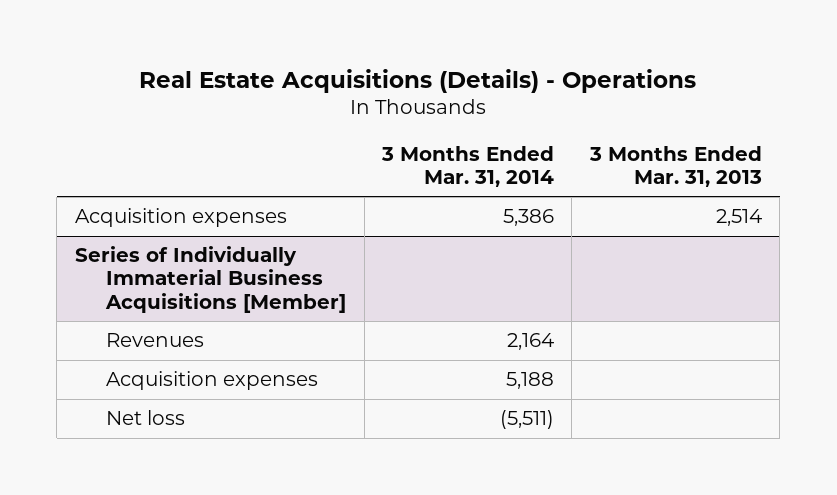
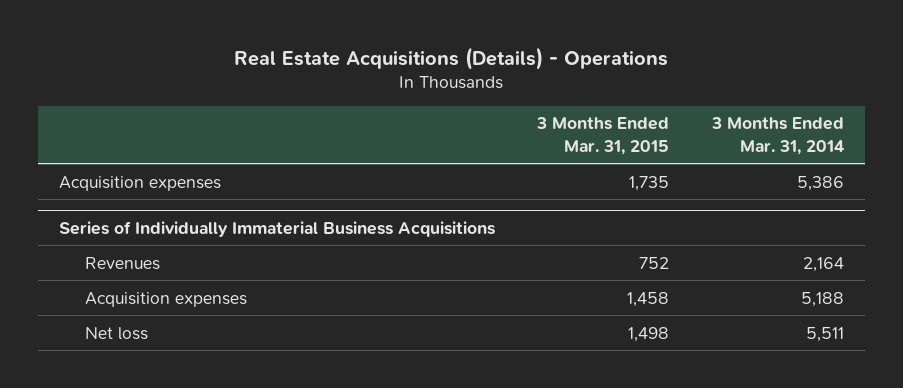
- | 3 Months Ended Mar. 31, 2014 | 3 Months Ended Mar. 31, 2013
+ | 3 Months Ended Mar. 31, 2015 | 3 Months Ended Mar. 31, 2014
- Series of Individually Immaterial Business Acquisitions [Member]
+ Series of Individually Immaterial Business Acquisitions
- Net loss | (5,511) |
+ Net loss | 1,498 | 5,511

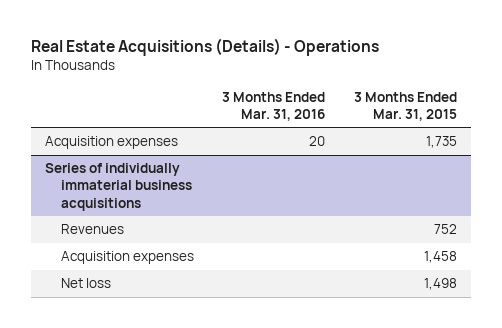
- | 3 Months Ended Mar. 31, 2015 | 3 Months Ended Mar. 31, 2014
+ | 3 Months Ended Mar. 31, 2016 | 3 Months Ended Mar. 31, 2015
- Series of Individually Immaterial Business Acquisitions
+ Series of individually immaterial business acquisitions

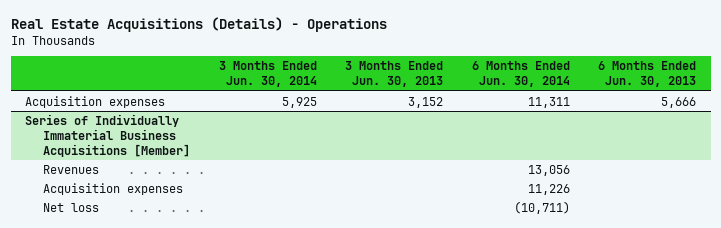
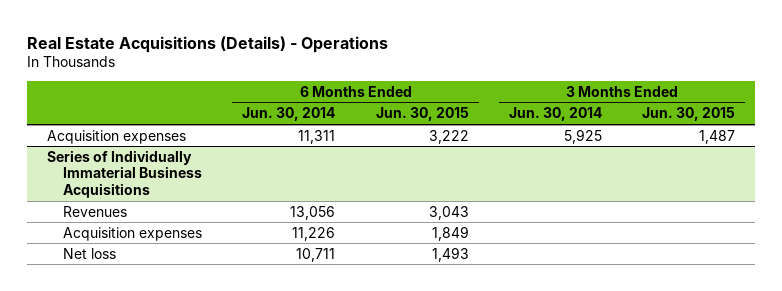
- | 3 Months Ended Jun. 30, 2014 | 3 Months Ended Jun. 30, 2013 | 6 Months Ended Jun. 30, 2014 | 6 Months Ended Jun. 30, 2013
+ | 6 Months Ended Jun. 30, 2014 | 6 Months Ended Jun. 30, 2015 | 3 Months Ended Jun. 30, 2014 | 3 Months Ended Jun. 30, 2015
- Series of Individually Immaterial Business Acquisitions [Member]
+ Series of Individually Immaterial Business Acquisitions
- Net loss | | | (10,711) |
+ Net loss | 10,711 | 1,493 | |

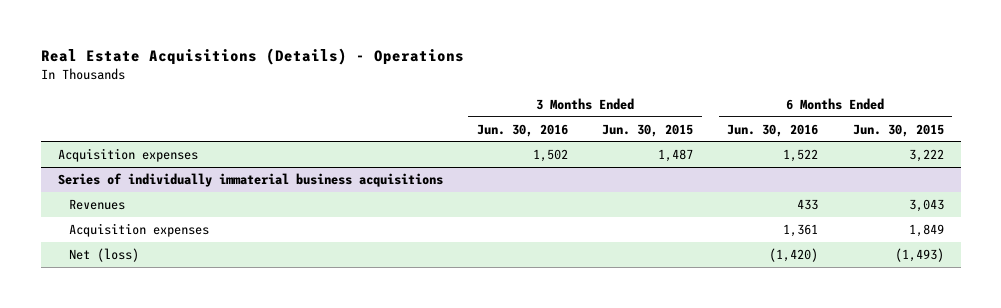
- | 6 Months Ended Jun. 30, 2014 | 6 Months Ended Jun. 30, 2015 | 3 Months Ended Jun. 30, 2014 | 3 Months Ended Jun. 30, 2015
+ | 3 Months Ended Jun. 30, 2016 | 3 Months Ended Jun. 30, 2015 | 6 Months Ended Jun. 30, 2016 | 6 Months Ended Jun. 30, 2015
- Series of Individually Immaterial Business Acquisitions
+ Series of individually immaterial business acquisitions
- Net loss | 10,711 | 1,493 | |
+ Net (loss) | | | (1,420) | (1,493)

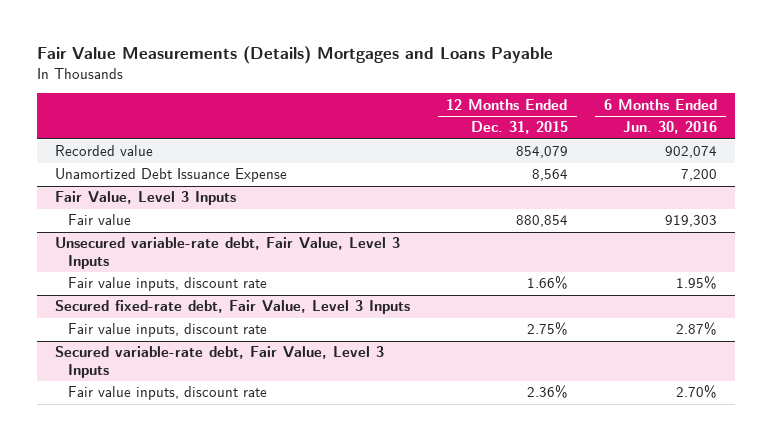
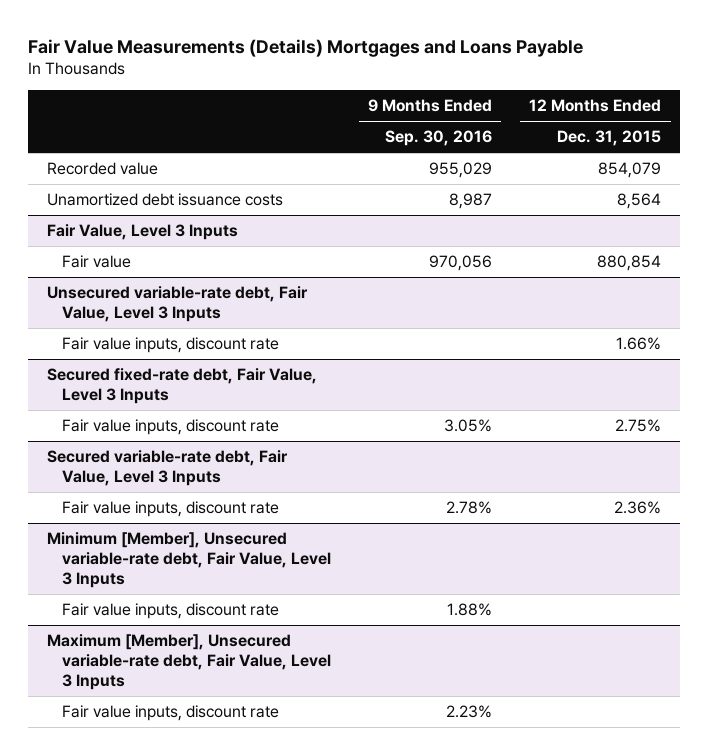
- | 12 Months Ended Dec. 31, 2015 | 6 Months Ended Jun. 30, 2016
+ | 9 Months Ended Sep. 30, 2016 | 12 Months Ended Dec. 31, 2015
- Unamortized Debt Issuance Expense | 8,564 | 7,200
+ Unamortized debt issuance costs | 8,987 | 8,564
+ Minimum [Member], Unsecured variable-rate debt, Fair Value, Level 3 Inputs
+ Fair value inputs, discount rate | 1.88% |
+ Maximum [Member], Unsecured variable-rate debt, Fair Value, Level 3 Inputs
+ Fair value inputs, discount rate | 2.23% |

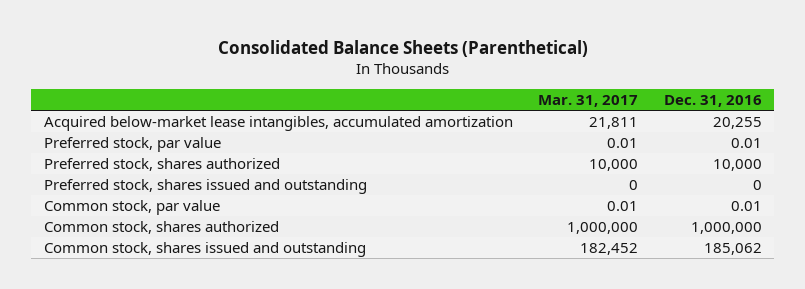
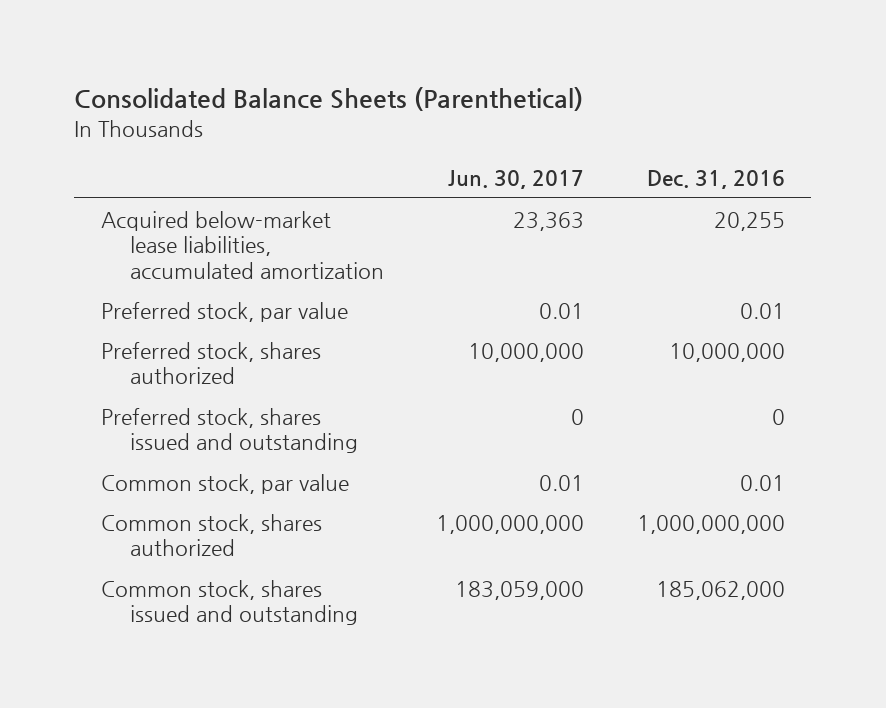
- | Mar. 31, 2017 | Dec. 31, 2016
+ | Jun. 30, 2017 | Dec. 31, 2016
- Acquired below-market lease intangibles, accumulated amortization | 21,811 | 20,255
+ Acquired below-market lease liabilities, accumulated amortization | 23,363 | 20,255
- Preferred stock, shares authorized | 10,000 | 10,000
+ Preferred stock, shares authorized | 10,000,000 | 10,000,000
- Common stock, shares authorized | 1,000,000 | 1,000,000
- Common stock, shares issued and outstanding | 182,452 | 185,062
+ Common stock, shares authorized | 1,000,000,000 | 1,000,000,000
+ Common stock, shares issued and outstanding | 183,059,000 | 185,062,000

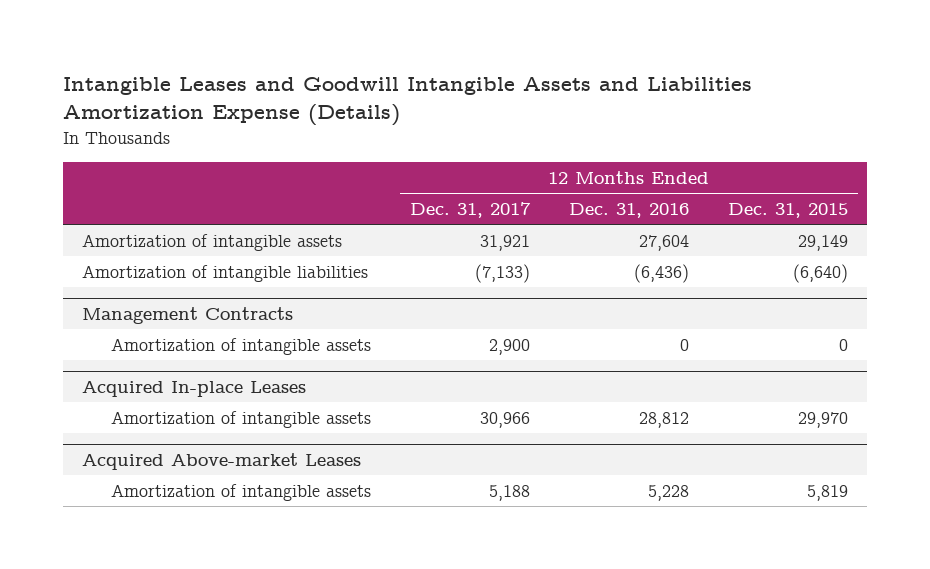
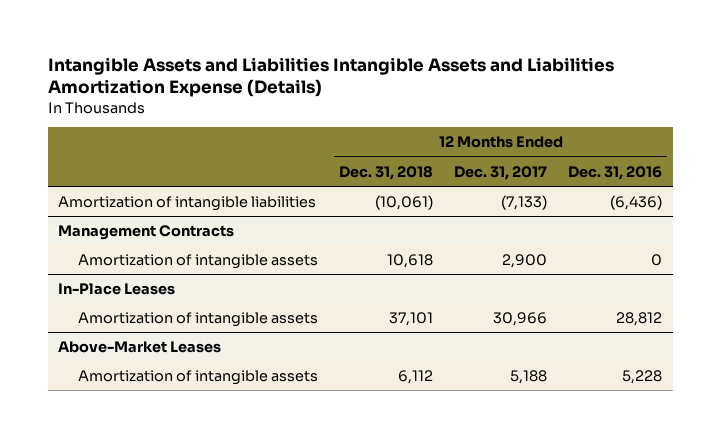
- Intangible Leases and Goodwill Intangible Assets and Liabilities Amortization Expense (Details)
+ Intangible Assets and Liabilities Intangible Assets and Liabilities Amortization Expense (Details)
- | 12 Months Ended Dec. 31, 2017 | 12 Months Ended Dec. 31, 2016 | 12 Months Ended Dec. 31, 2015
+ | 12 Months Ended Dec. 31, 2018 | 12 Months Ended Dec. 31, 2017 | 12 Months Ended Dec. 31, 2016
- Amortization of intangible assets | 31,921 | 27,604 | 29,149
- Acquired In-place Leases
+ In-Place Leases
- Acquired Above-market Leases
+ Above-Market Leases

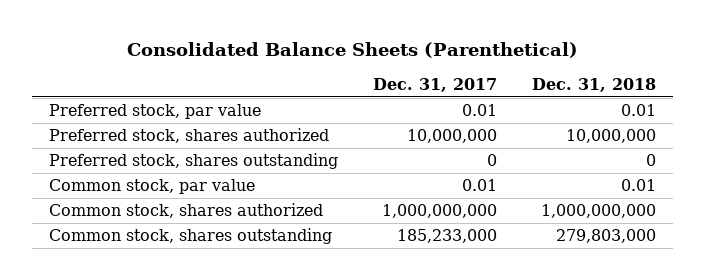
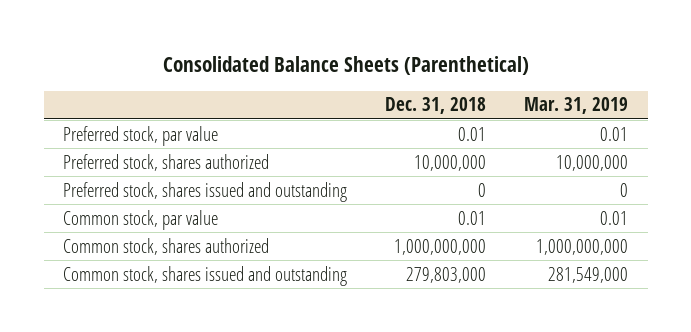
- | Dec. 31, 2017 | Dec. 31, 2018
+ | Dec. 31, 2018 | Mar. 31, 2019
- Preferred stock, shares outstanding | 0 | 0
+ Preferred stock, shares issued and outstanding | 0 | 0
- Common stock, shares outstanding | 185,233,000 | 279,803,000
+ Common stock, shares issued and outstanding | 279,803,000 | 281,549,000

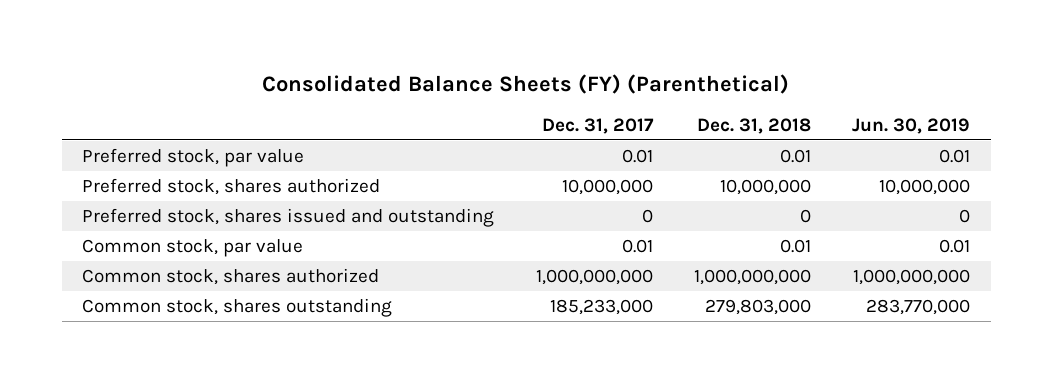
- Consolidated Balance Sheets (Parenthetical)
+ Consolidated Balance Sheets (FY) (Parenthetical)
- | Dec. 31, 2018 | Mar. 31, 2019
+ | Dec. 31, 2017 | Dec. 31, 2018 | Jun. 30, 2019
- Common stock, shares issued and outstanding | 279,803,000 | 281,549,000
+ Common stock, shares outstanding | 185,233,000 | 279,803,000 | 283,770,000

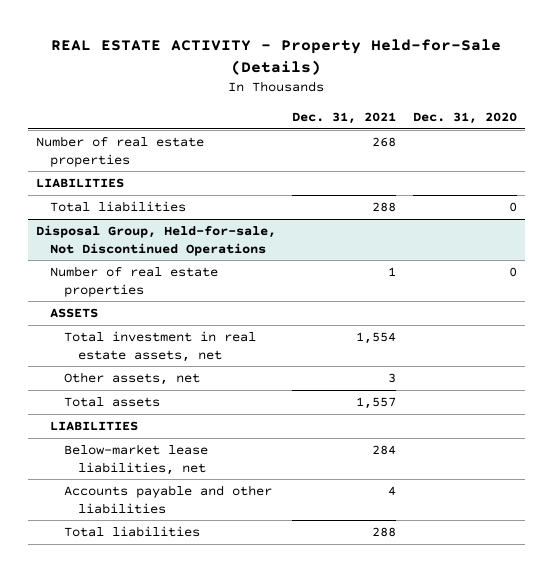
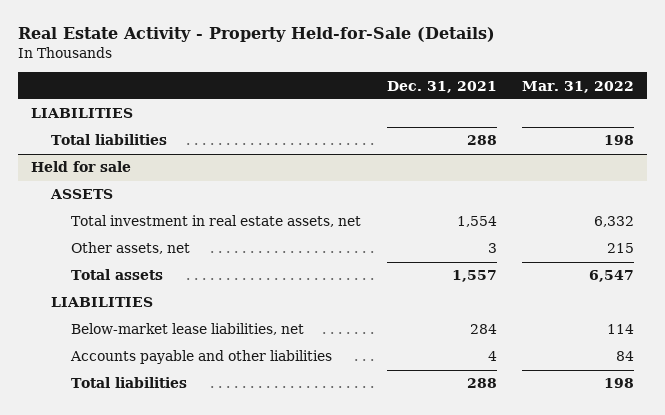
- REAL ESTATE ACTIVITY - Property Held-for-Sale (Details)
+ Real Estate Activity - Property Held-for-Sale (Details)
- | Dec. 31, 2021 | Dec. 31, 2020
+ | Dec. 31, 2021 | Mar. 31, 2022
- Number of real estate properties | 268 |
- Disposal Group, Held-for-sale, Not Discontinued Operations
- Number of real estate properties | 1 | 0
+ Held for sale

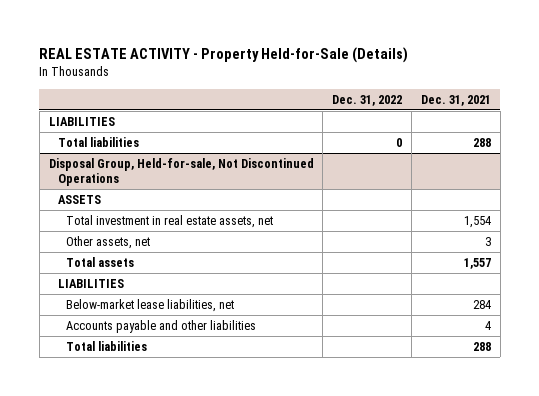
- Real Estate Activity - Property Held-for-Sale (Details)
+ REAL ESTATE ACTIVITY - Property Held-for-Sale (Details)
- | Dec. 31, 2021 | Mar. 31, 2022
+ | Dec. 31, 2022 | Dec. 31, 2021
- Held for sale
+ Disposal Group, Held-for-sale, Not Discontinued Operations

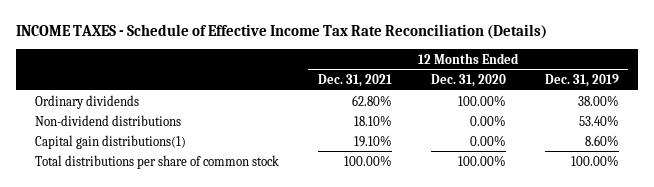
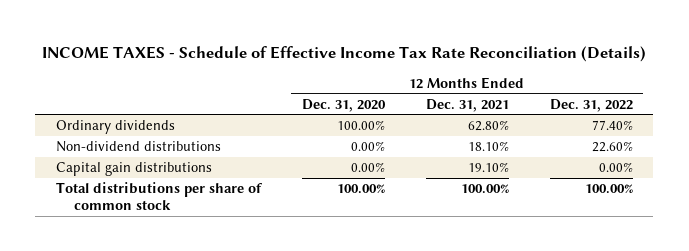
- | 12 Months Ended Dec. 31, 2021 | 12 Months Ended Dec. 31, 2020 | 12 Months Ended Dec. 31, 2019
+ | 12 Months Ended Dec. 31, 2020 | 12 Months Ended Dec. 31, 2021 | 12 Months Ended Dec. 31, 2022
- Capital gain distributions(1) | 19.10% | 0.00% | 8.60%
+ Capital gain distributions | 0.00% | 19.10% | 0.00%

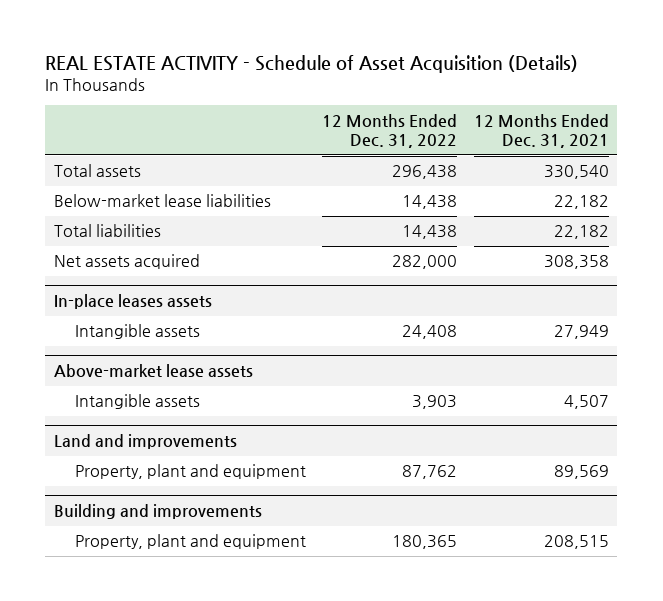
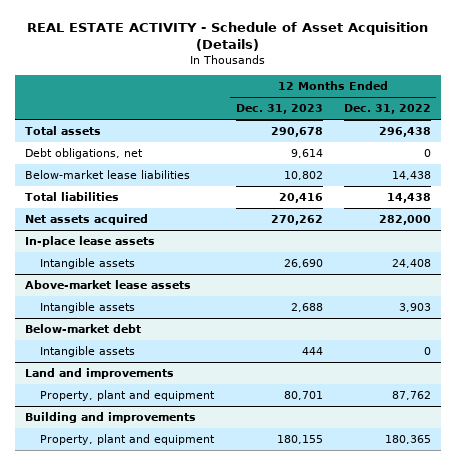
- | 12 Months Ended Dec. 31, 2022 | 12 Months Ended Dec. 31, 2021
+ | 12 Months Ended Dec. 31, 2023 | 12 Months Ended Dec. 31, 2022
+ Debt obligations, net | 9,614 | 0
- In-place leases assets
+ In-place lease assets
+ Below-market debt
+ Intangible assets | 444 | 0

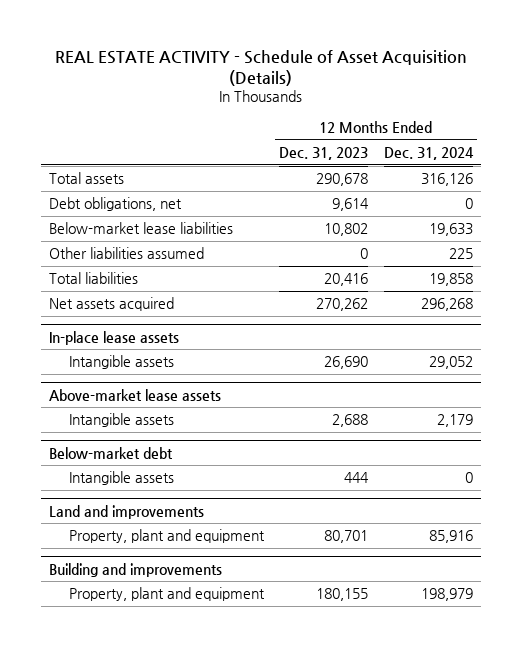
- | 12 Months Ended Dec. 31, 2023 | 12 Months Ended Dec. 31, 2022
+ | 12 Months Ended Dec. 31, 2023 | 12 Months Ended Dec. 31, 2024
+ Other liabilities assumed | 0 | 225

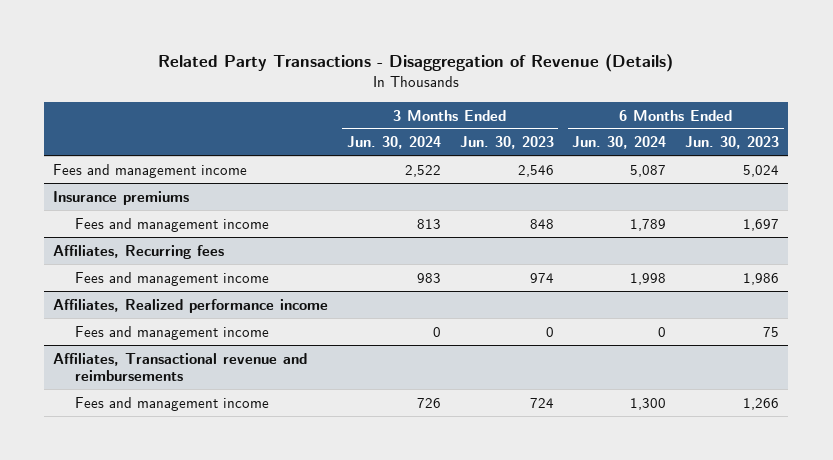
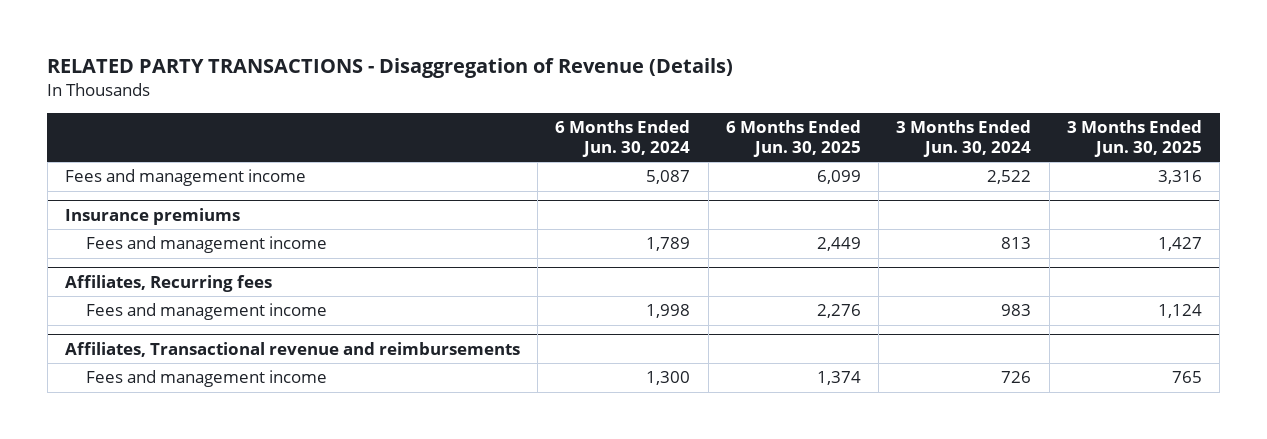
- Related Party Transactions - Disaggregation of Revenue (Details)
+ RELATED PARTY TRANSACTIONS - Disaggregation of Revenue (Details)
- | 3 Months Ended Jun. 30, 2024 | 3 Months Ended Jun. 30, 2023 | 6 Months Ended Jun. 30, 2024 | 6 Months Ended Jun. 30, 2023
+ | 6 Months Ended Jun. 30, 2024 | 6 Months Ended Jun. 30, 2025 | 3 Months Ended Jun. 30, 2024 | 3 Months Ended Jun. 30, 2025
- Affiliates, Realized performance income
- Fees and management income | 0 | 0 | 0 | 75

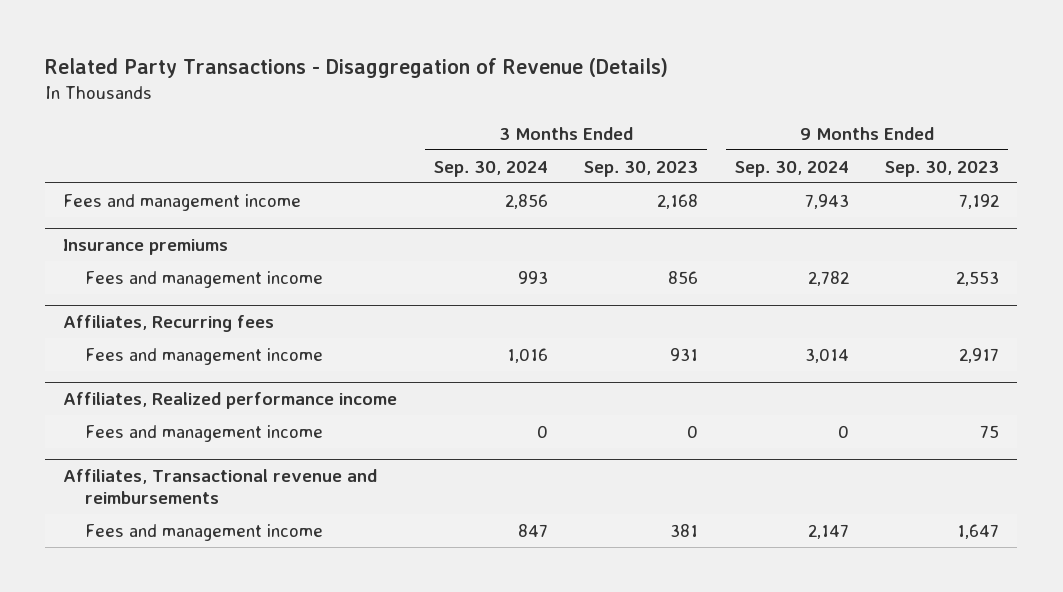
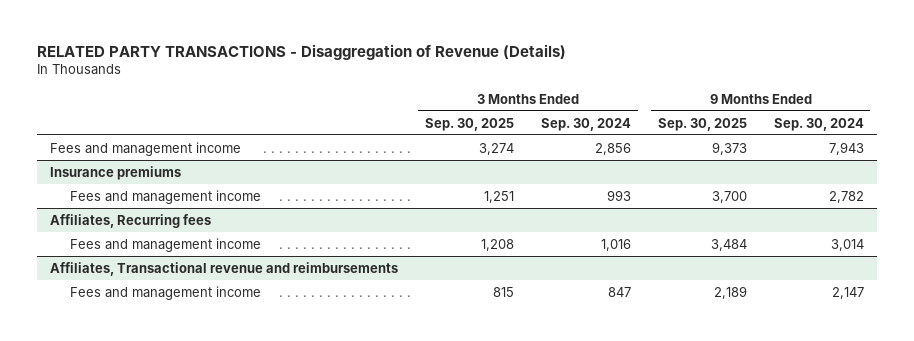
- Related Party Transactions - Disaggregation of Revenue (Details)
+ RELATED PARTY TRANSACTIONS - Disaggregation of Revenue (Details)
- | 3 Months Ended Sep. 30, 2024 | 3 Months Ended Sep. 30, 2023 | 9 Months Ended Sep. 30, 2024 | 9 Months Ended Sep. 30, 2023
+ | 3 Months Ended Sep. 30, 2025 | 3 Months Ended Sep. 30, 2024 | 9 Months Ended Sep. 30, 2025 | 9 Months Ended Sep. 30, 2024
- Affiliates, Realized performance income
- Fees and management income | 0 | 0 | 0 | 75

